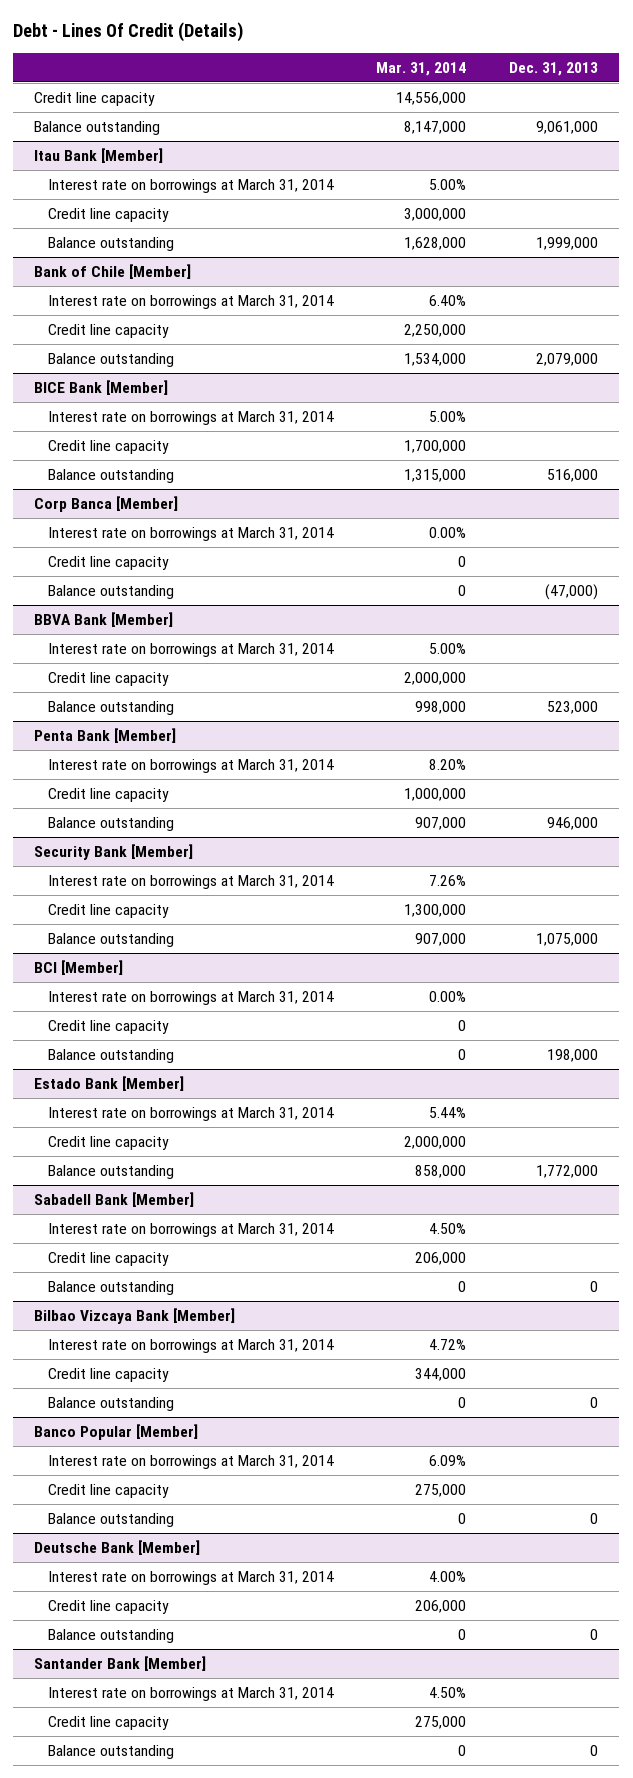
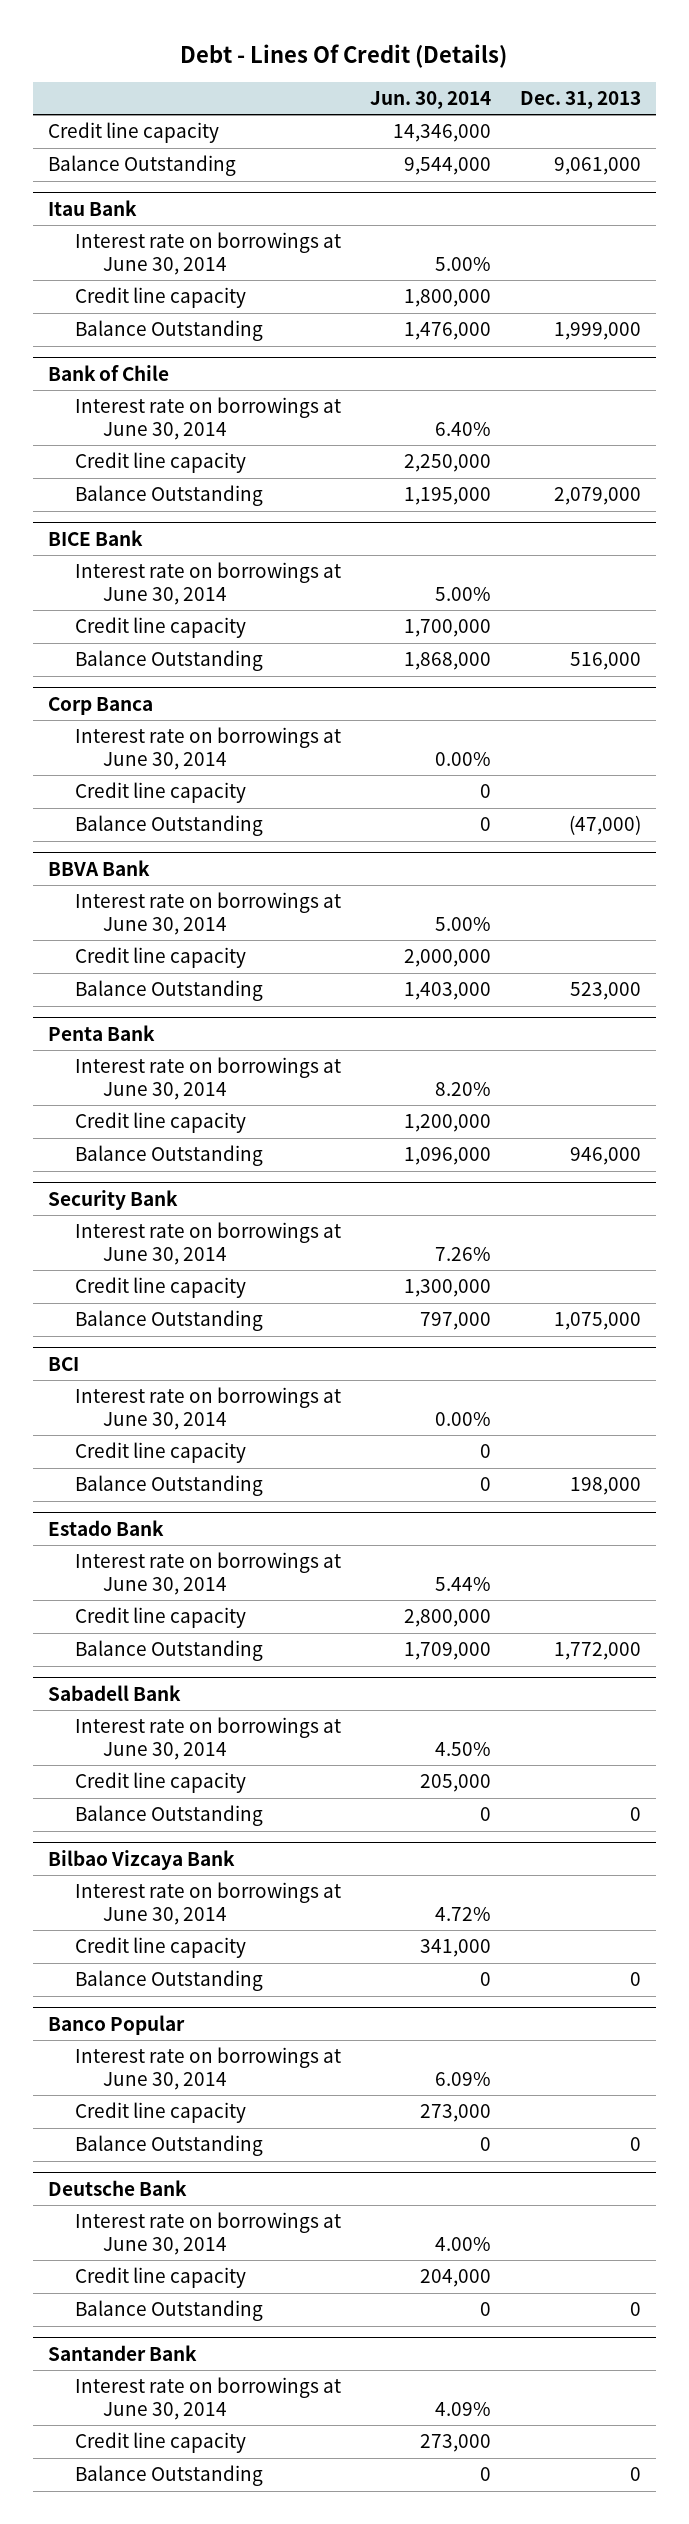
- | Mar. 31, 2014 | Dec. 31, 2013
+ | Jun. 30, 2014 | Dec. 31, 2013
- Balance outstanding | 8,147,000 | 9,061,000
- Itau Bank [Member]
- Interest rate on borrowings at March 31, 2014 | 5.00% |
+ Balance Outstanding | 9,544,000 | 9,061,000
+ Itau Bank
+ Interest rate on borrowings at June 30, 2014 | 5.00% |
- Balance outstanding | 1,628,000 | 1,999,000
- Bank of Chile [Member]
- Interest rate on borrowings at March 31, 2014 | 6.40% |
+ Balance Outstanding | 1,476,000 | 1,999,000
+ Bank of Chile
+ Interest rate on borrowings at June 30, 2014 | 6.40% |
- Balance outstanding | 1,534,000 | 2,079,000
- BICE Bank [Member]
- Interest rate on borrowings at March 31, 2014 | 5.00% |
+ Balance Outstanding | 1,195,000 | 2,079,000
+ BICE Bank
+ Interest rate on borrowings at June 30, 2014 | 5.00% |
- Balance outstanding | 1,315,000 | 516,000
- Corp Banca [Member]
- Interest rate on borrowings at March 31, 2014 | 0.00% |
+ Balance Outstanding | 1,868,000 | 516,000
+ Corp Banca
+ Interest rate on borrowings at June 30, 2014 | 0.00% |
- Balance outstanding | 0 | (47,000)
- BBVA Bank [Member]
- Interest rate on borrowings at March 31, 2014 | 5.00% |
+ Balance Outstanding | 0 | (47,000)
+ BBVA Bank
+ Interest rate on borrowings at June 30, 2014 | 5.00% |
- Balance outstanding | 998,000 | 523,000
- Penta Bank [Member]
- Interest rate on borrowings at March 31, 2014 | 8.20% |
+ Balance Outstanding | 1,403,000 | 523,000
+ Penta Bank
+ Interest rate on borrowings at June 30, 2014 | 8.20% |
- Balance outstanding | 907,000 | 946,000
- Security Bank [Member]
- Interest rate on borrowings at March 31, 2014 | 7.26% |
+ Balance Outstanding | 1,096,000 | 946,000
+ Security Bank
+ Interest rate on borrowings at June 30, 2014 | 7.26% |
- Balance outstanding | 907,000 | 1,075,000
- BCI [Member]
- Interest rate on borrowings at March 31, 2014 | 0.00% |
+ Balance Outstanding | 797,000 | 1,075,000
+ BCI
+ Interest rate on borrowings at June 30, 2014 | 0.00% |
- Balance outstanding | 0 | 198,000
- Estado Bank [Member]
- Interest rate on borrowings at March 31, 2014 | 5.44% |
+ Balance Outstanding | 0 | 198,000
+ Estado Bank
+ Interest rate on borrowings at June 30, 2014 | 5.44% |
- Balance outstanding | 858,000 | 1,772,000
- Sabadell Bank [Member]
- Interest rate on borrowings at March 31, 2014 | 4.50% |
+ Balance Outstanding | 1,709,000 | 1,772,000
+ Sabadell Bank
+ Interest rate on borrowings at June 30, 2014 | 4.50% |
- Balance outstanding | 0 | 0
- Bilbao Vizcaya Bank [Member]
- Interest rate on borrowings at March 31, 2014 | 4.72% |
+ Balance Outstanding | 0 | 0
+ Bilbao Vizcaya Bank
+ Interest rate on borrowings at June 30, 2014 | 4.72% |
- Balance outstanding | 0 | 0
- Banco Popular [Member]
- Interest rate on borrowings at March 31, 2014 | 6.09% |
+ Balance Outstanding | 0 | 0
+ Banco Popular
+ Interest rate on borrowings at June 30, 2014 | 6.09% |
- Balance outstanding | 0 | 0
- Deutsche Bank [Member]
- Interest rate on borrowings at March 31, 2014 | 4.00% |
+ Balance Outstanding | 0 | 0
+ Deutsche Bank
+ Interest rate on borrowings at June 30, 2014 | 4.00% |
- Balance outstanding | 0 | 0
- Santander Bank [Member]
- Interest rate on borrowings at March 31, 2014 | 4.50% |
+ Balance Outstanding | 0 | 0
+ Santander Bank
+ Interest rate on borrowings at June 30, 2014 | 4.09% |
- Balance outstanding | 0 | 0
+ Balance Outstanding | 0 | 0

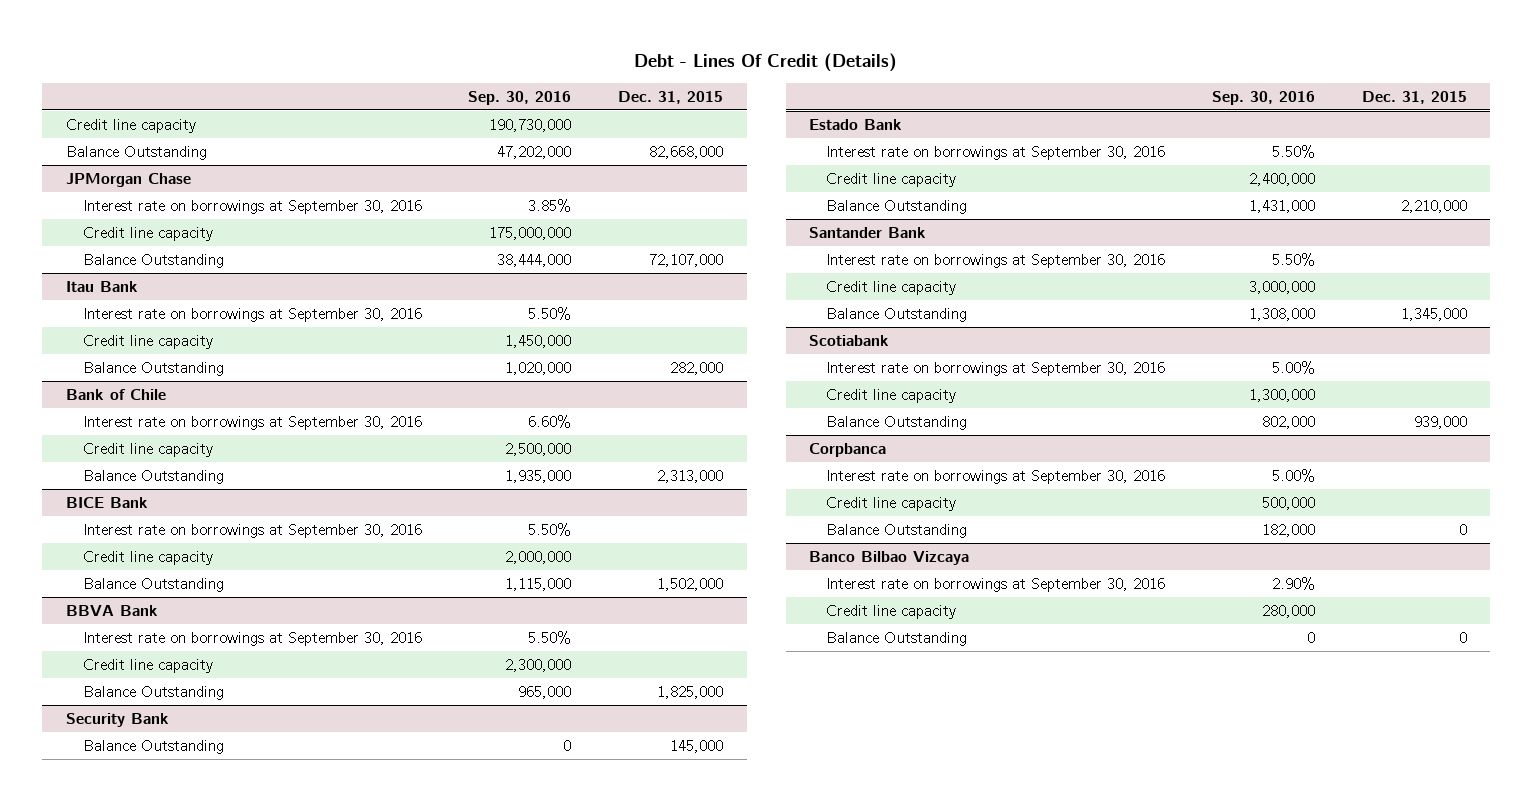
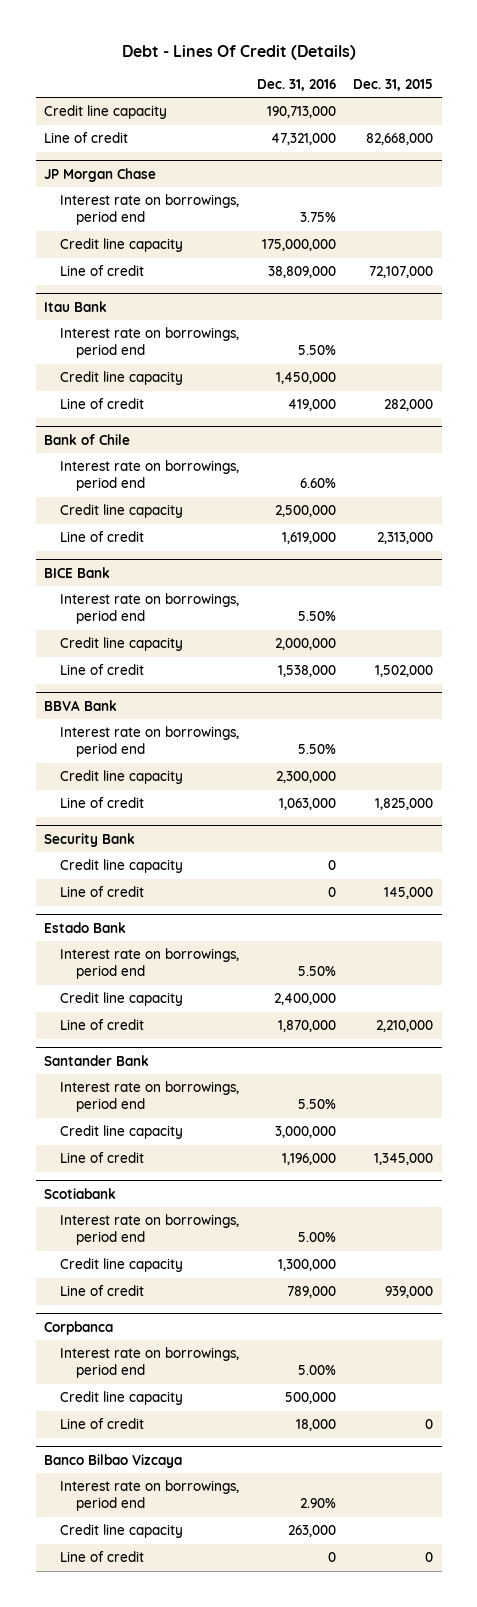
- | Sep. 30, 2016 | Dec. 31, 2015
+ | Dec. 31, 2016 | Dec. 31, 2015
- Balance Outstanding | 47,202,000 | 82,668,000
- JPMorgan Chase
- Interest rate on borrowings at September 30, 2016 | 3.85% |
+ Line of credit | 47,321,000 | 82,668,000
+ JP Morgan Chase
+ Interest rate on borrowings, period end | 3.75% |
- Balance Outstanding | 38,444,000 | 72,107,000
+ Line of credit | 38,809,000 | 72,107,000
@ Itau Bank
- Interest rate on borrowings at September 30, 2016 | 5.50% |
+ Interest rate on borrowings, period end | 5.50% |
- Balance Outstanding | 1,020,000 | 282,000
+ Line of credit | 419,000 | 282,000
@ Bank of Chile
- Interest rate on borrowings at September 30, 2016 | 6.60% |
+ Interest rate on borrowings, period end | 6.60% |
- Balance Outstanding | 1,935,000 | 2,313,000
+ Line of credit | 1,619,000 | 2,313,000
@ BICE Bank
- Interest rate on borrowings at September 30, 2016 | 5.50% |
+ Interest rate on borrowings, period end | 5.50% |
- Balance Outstanding | 1,115,000 | 1,502,000
+ Line of credit | 1,538,000 | 1,502,000
@ BBVA Bank
- Interest rate on borrowings at September 30, 2016 | 5.50% |
+ Interest rate on borrowings, period end | 5.50% |
- Balance Outstanding | 965,000 | 1,825,000
+ Line of credit | 1,063,000 | 1,825,000
@ Security Bank
- Balance Outstanding | 0 | 145,000
+ Credit line capacity | 0 |
+ Line of credit | 0 | 145,000
@ Estado Bank
- Interest rate on borrowings at September 30, 2016 | 5.50% |
+ Interest rate on borrowings, period end | 5.50% |
- Balance Outstanding | 1,431,000 | 2,210,000
+ Line of credit | 1,870,000 | 2,210,000
@ Santander Bank
- Interest rate on borrowings at September 30, 2016 | 5.50% |
+ Interest rate on borrowings, period end | 5.50% |
- Balance Outstanding | 1,308,000 | 1,345,000
+ Line of credit | 1,196,000 | 1,345,000
@ Scotiabank
- Interest rate on borrowings at September 30, 2016 | 5.00% |
+ Interest rate on borrowings, period end | 5.00% |
- Balance Outstanding | 802,000 | 939,000
+ Line of credit | 789,000 | 939,000
@ Corpbanca
- Interest rate on borrowings at September 30, 2016 | 5.00% |
+ Interest rate on borrowings, period end | 5.00% |
- Balance Outstanding | 182,000 | 0
+ Line of credit | 18,000 | 0
@ Banco Bilbao Vizcaya
- Interest rate on borrowings at September 30, 2016 | 2.90% |
+ Interest rate on borrowings, period end | 2.90% |
- Balance Outstanding | 0 | 0
+ Line of credit | 0 | 0

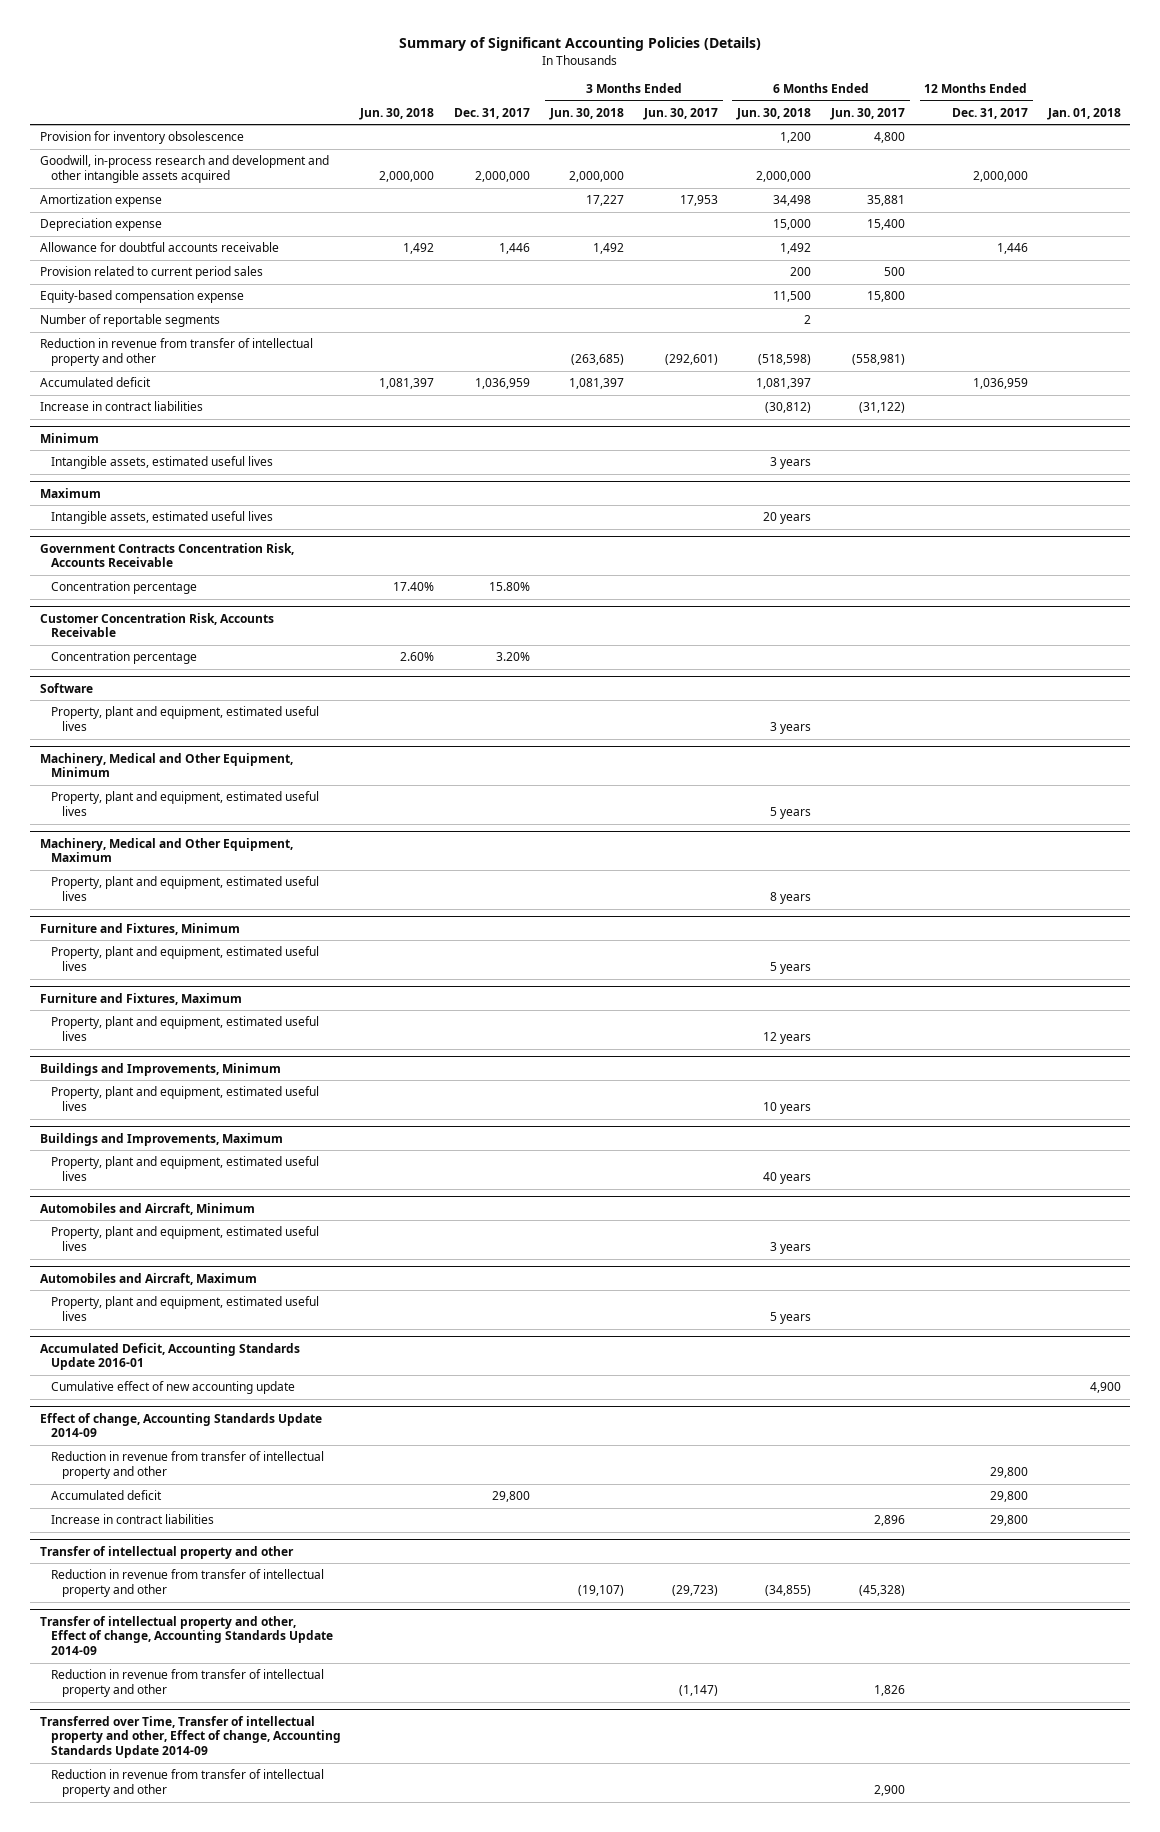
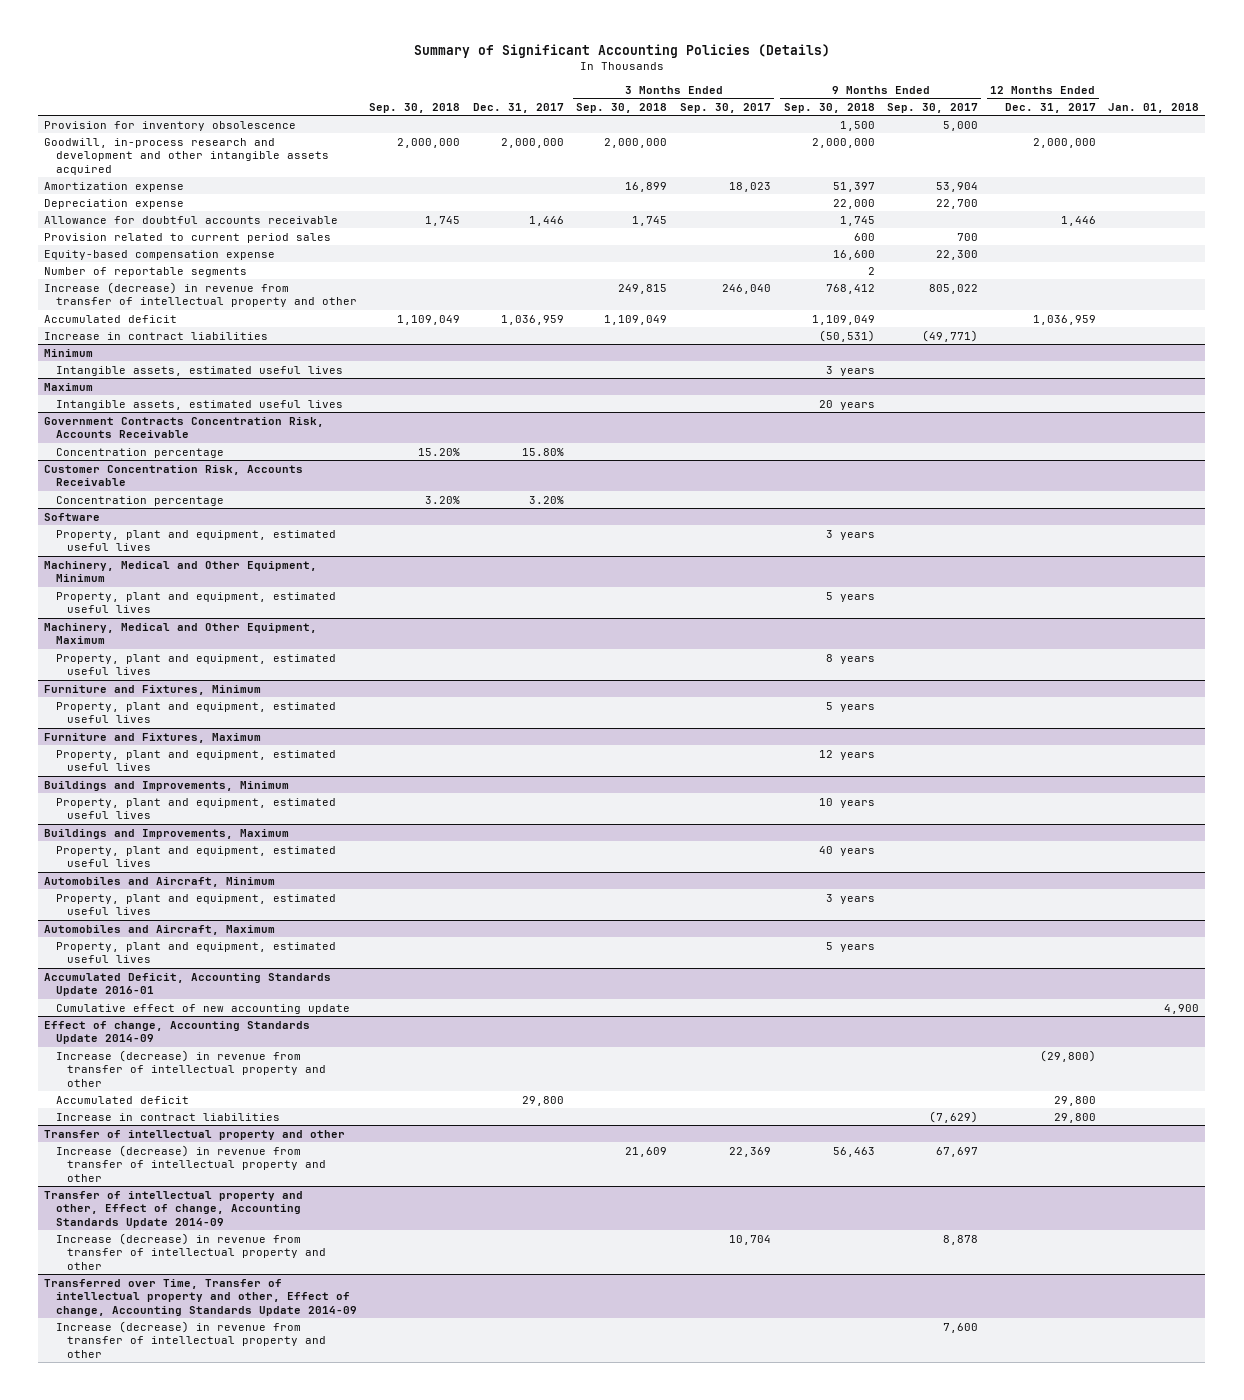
- | Jun. 30, 2018 | Dec. 31, 2017 | 3 Months Ended Jun. 30, 2018 | 3 Months Ended Jun. 30, 2017 | 6 Months Ended Jun. 30, 2018 | 6 Months Ended Jun. 30, 2017 | 12 Months Ended Dec. 31, 2017 | Jan. 01, 2018
+ | Sep. 30, 2018 | Dec. 31, 2017 | 3 Months Ended Sep. 30, 2018 | 3 Months Ended Sep. 30, 2017 | 9 Months Ended Sep. 30, 2018 | 9 Months Ended Sep. 30, 2017 | 12 Months Ended Dec. 31, 2017 | Jan. 01, 2018
- Reduction in revenue from transfer of intellectual property and other | | | (263,685) | (292,601) | (518,598) | (558,981) | |
+ Increase (decrease) in revenue from transfer of intellectual property and other | | | 249,815 | 246,040 | 768,412 | 805,022 | |
@ Effect of change, Accounting Standards Update 2014-09
- Reduction in revenue from transfer of intellectual property and other | | | | | | | 29,800 |
+ Increase (decrease) in revenue from transfer of intellectual property and other | | | | | | | (29,800) |
@ Transfer of intellectual property and other
- Reduction in revenue from transfer of intellectual property and other | | | (19,107) | (29,723) | (34,855) | (45,328) | |
+ Increase (decrease) in revenue from transfer of intellectual property and other | | | 21,609 | 22,369 | 56,463 | 67,697 | |
@ Transfer of intellectual property and other, Effect of change, Accounting Standards Update 2014-09
- Reduction in revenue from transfer of intellectual property and other | | | | (1,147) | | 1,826 | |
+ Increase (decrease) in revenue from transfer of intellectual property and other | | | | 10,704 | | 8,878 | |
@ Transferred over Time, Transfer of intellectual property and other, Effect of change, Accounting Standards Update 2014-09
- Reduction in revenue from transfer of intellectual property and other | | | | | | 2,900 | |
+ Increase (decrease) in revenue from transfer of intellectual property and other | | | | | | 7,600 | |

